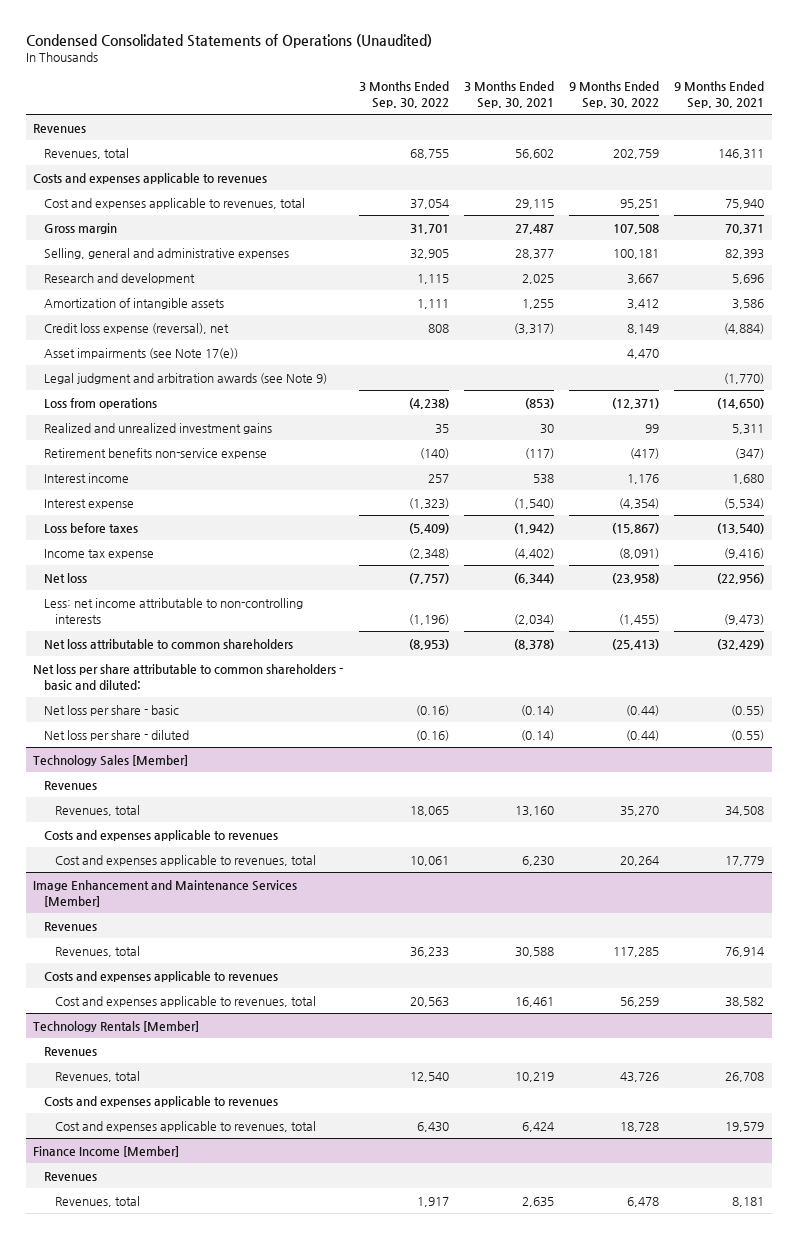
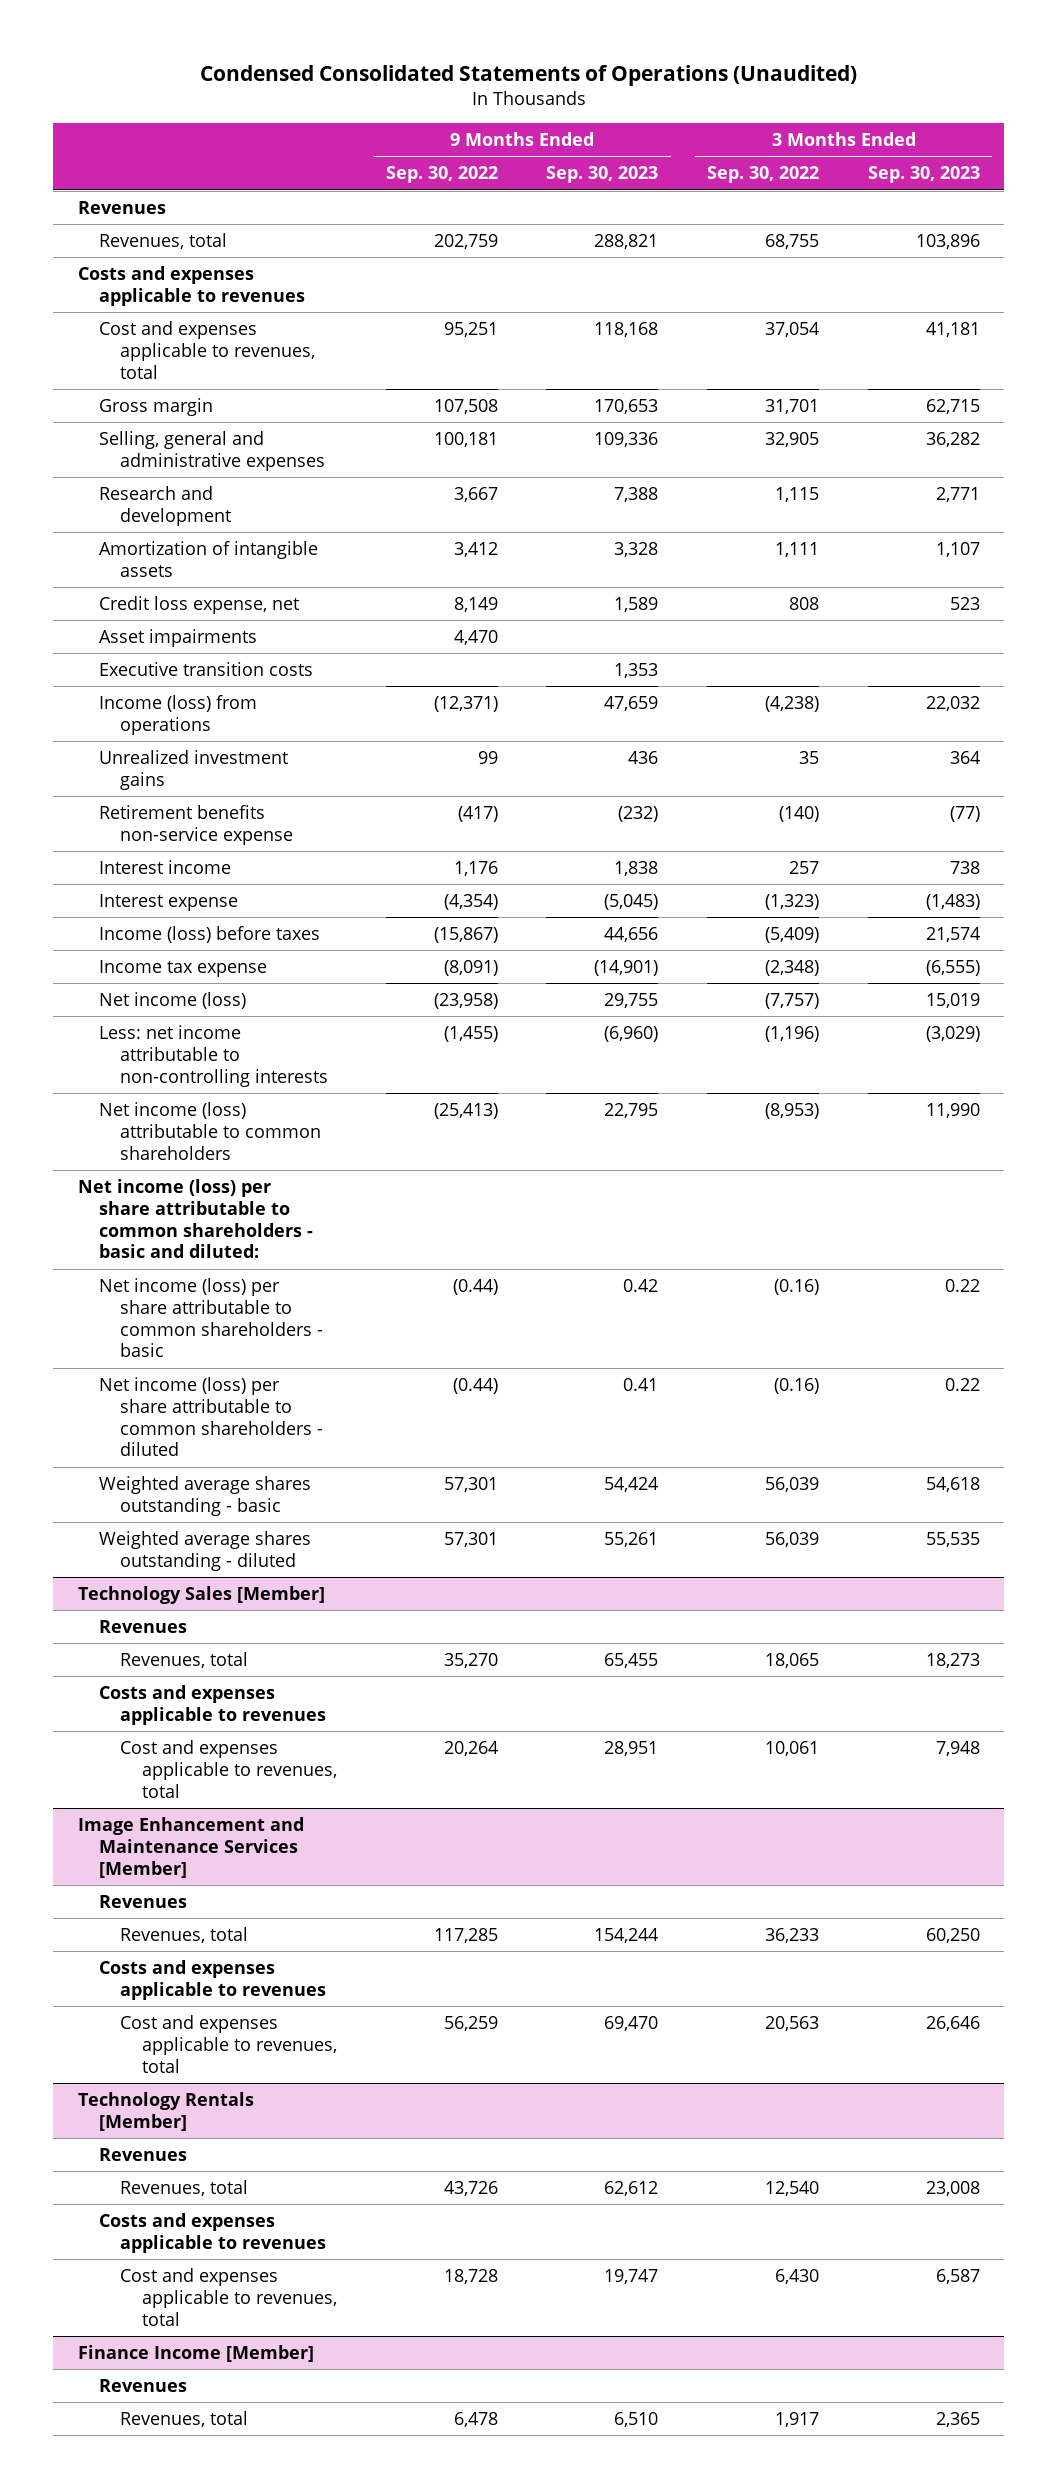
- | 3 Months Ended Sep. 30, 2022 | 3 Months Ended Sep. 30, 2021 | 9 Months Ended Sep. 30, 2022 | 9 Months Ended Sep. 30, 2021
+ | 9 Months Ended Sep. 30, 2022 | 9 Months Ended Sep. 30, 2023 | 3 Months Ended Sep. 30, 2022 | 3 Months Ended Sep. 30, 2023
- Credit loss expense (reversal), net | 808 | (3,317) | 8,149 | (4,884)
- Asset impairments (see Note 17(e)) | | | 4,470 |
- Legal judgment and arbitration awards (see Note 9) | | | | (1,770)
- Loss from operations | (4,238) | (853) | (12,371) | (14,650)
- Realized and unrealized investment gains | 35 | 30 | 99 | 5,311
+ Credit loss expense, net | 8,149 | 1,589 | 808 | 523
+ Asset impairments | 4,470 | | |
+ Executive transition costs | | 1,353 | |
+ Income (loss) from operations | (12,371) | 47,659 | (4,238) | 22,032
+ Unrealized investment gains | 99 | 436 | 35 | 364
- Loss before taxes | (5,409) | (1,942) | (15,867) | (13,540)
+ Income (loss) before taxes | (15,867) | 44,656 | (5,409) | 21,574
- Net loss | (7,757) | (6,344) | (23,958) | (22,956)
+ Net income (loss) | (23,958) | 29,755 | (7,757) | 15,019
- Net loss attributable to common shareholders | (8,953) | (8,378) | (25,413) | (32,429)
- Net loss per share attributable to common shareholders - basic and diluted:
- Net loss per share - basic | (0.16) | (0.14) | (0.44) | (0.55)
- Net loss per share - diluted | (0.16) | (0.14) | (0.44) | (0.55)
+ Net income (loss) attributable to common shareholders | (25,413) | 22,795 | (8,953) | 11,990
+ Net income (loss) per share attributable to common shareholders - basic and diluted:
+ Net income (loss) per share attributable to common shareholders - basic | (0.44) | 0.42 | (0.16) | 0.22
+ Net income (loss) per share attributable to common shareholders - diluted | (0.44) | 0.41 | (0.16) | 0.22
+ Weighted average shares outstanding - basic | 57,301 | 54,424 | 56,039 | 54,618
+ Weighted average shares outstanding - diluted | 57,301 | 55,261 | 56,039 | 55,535

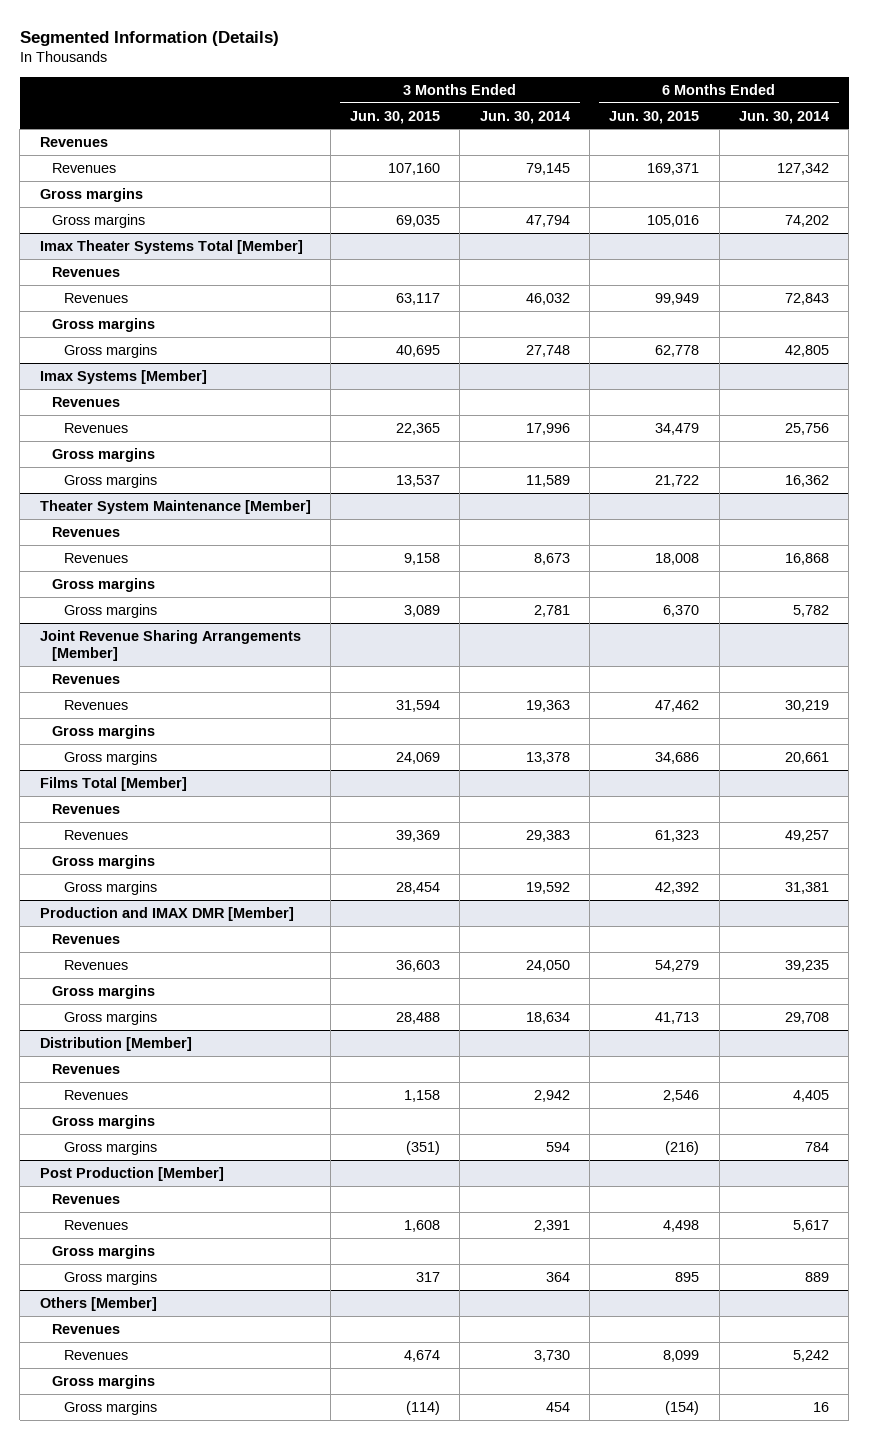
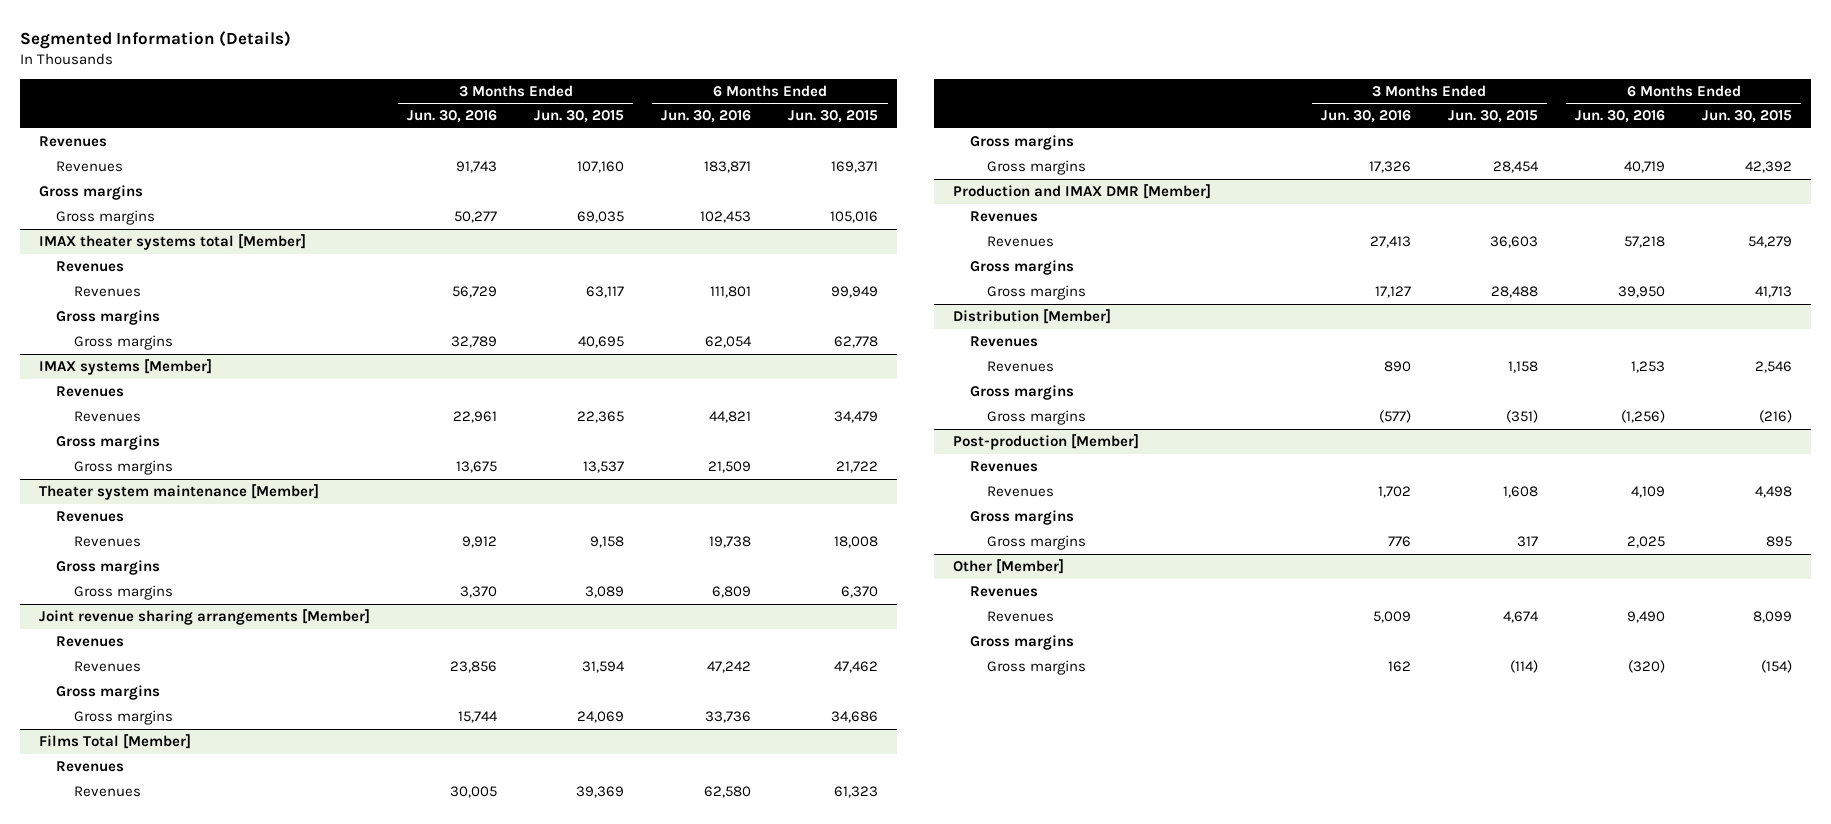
- | 3 Months Ended Jun. 30, 2015 | 3 Months Ended Jun. 30, 2014 | 6 Months Ended Jun. 30, 2015 | 6 Months Ended Jun. 30, 2014
+ | 3 Months Ended Jun. 30, 2016 | 3 Months Ended Jun. 30, 2015 | 6 Months Ended Jun. 30, 2016 | 6 Months Ended Jun. 30, 2015
- Imax Theater Systems Total [Member]
+ IMAX theater systems total [Member]
- Imax Systems [Member]
+ IMAX systems [Member]
- Theater System Maintenance [Member]
+ Theater system maintenance [Member]
- Joint Revenue Sharing Arrangements [Member]
+ Joint revenue sharing arrangements [Member]
- Post Production [Member]
+ Post-production [Member]
- Others [Member]
+ Other [Member]

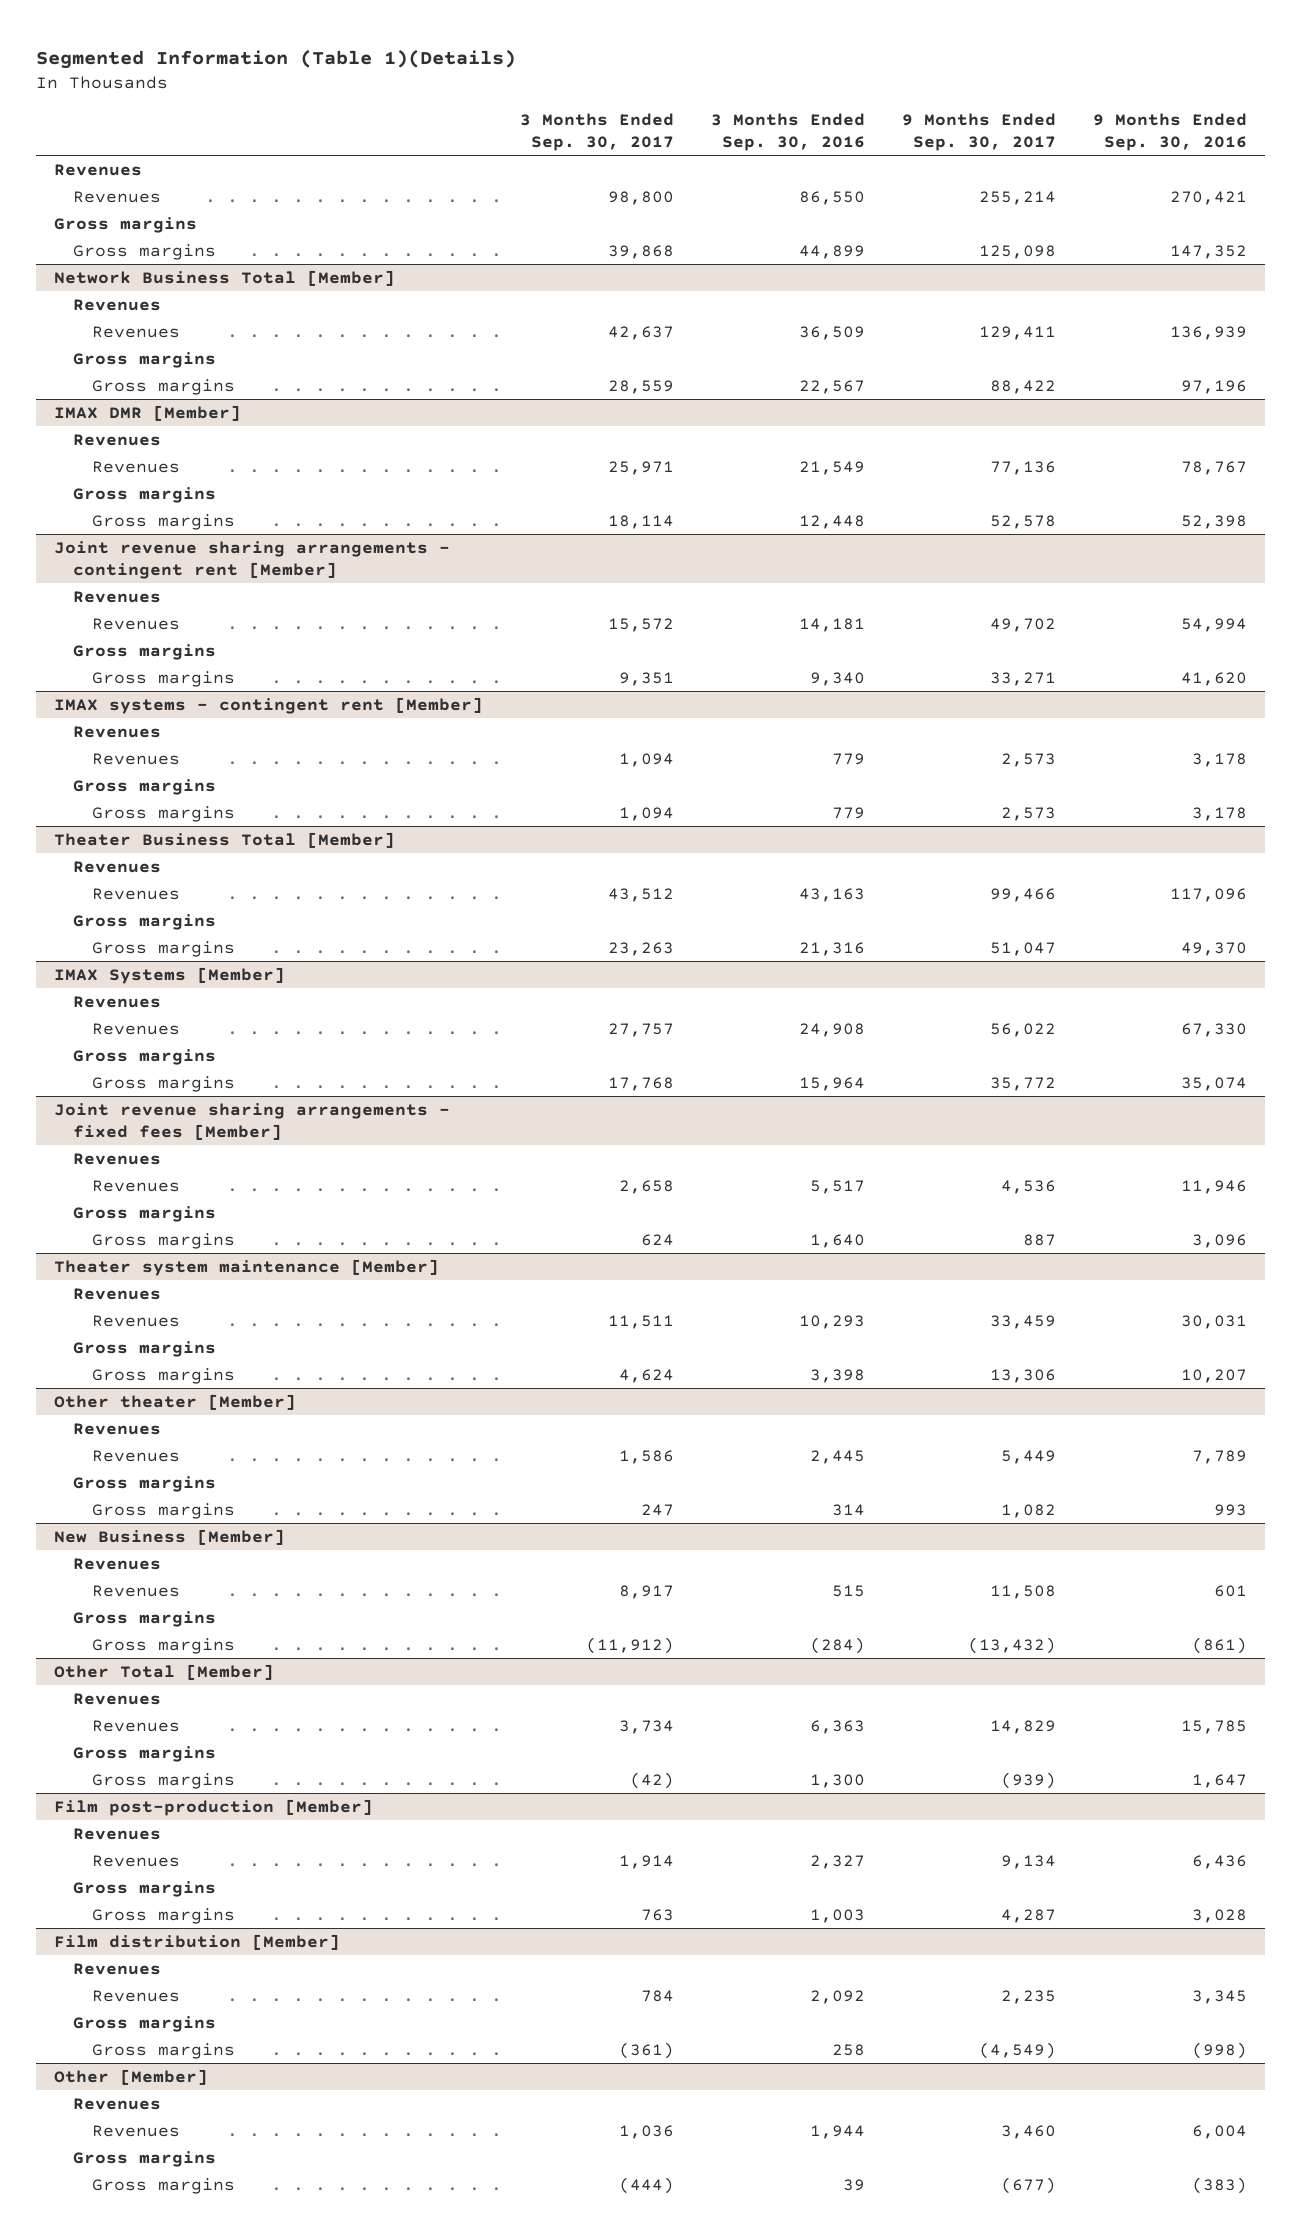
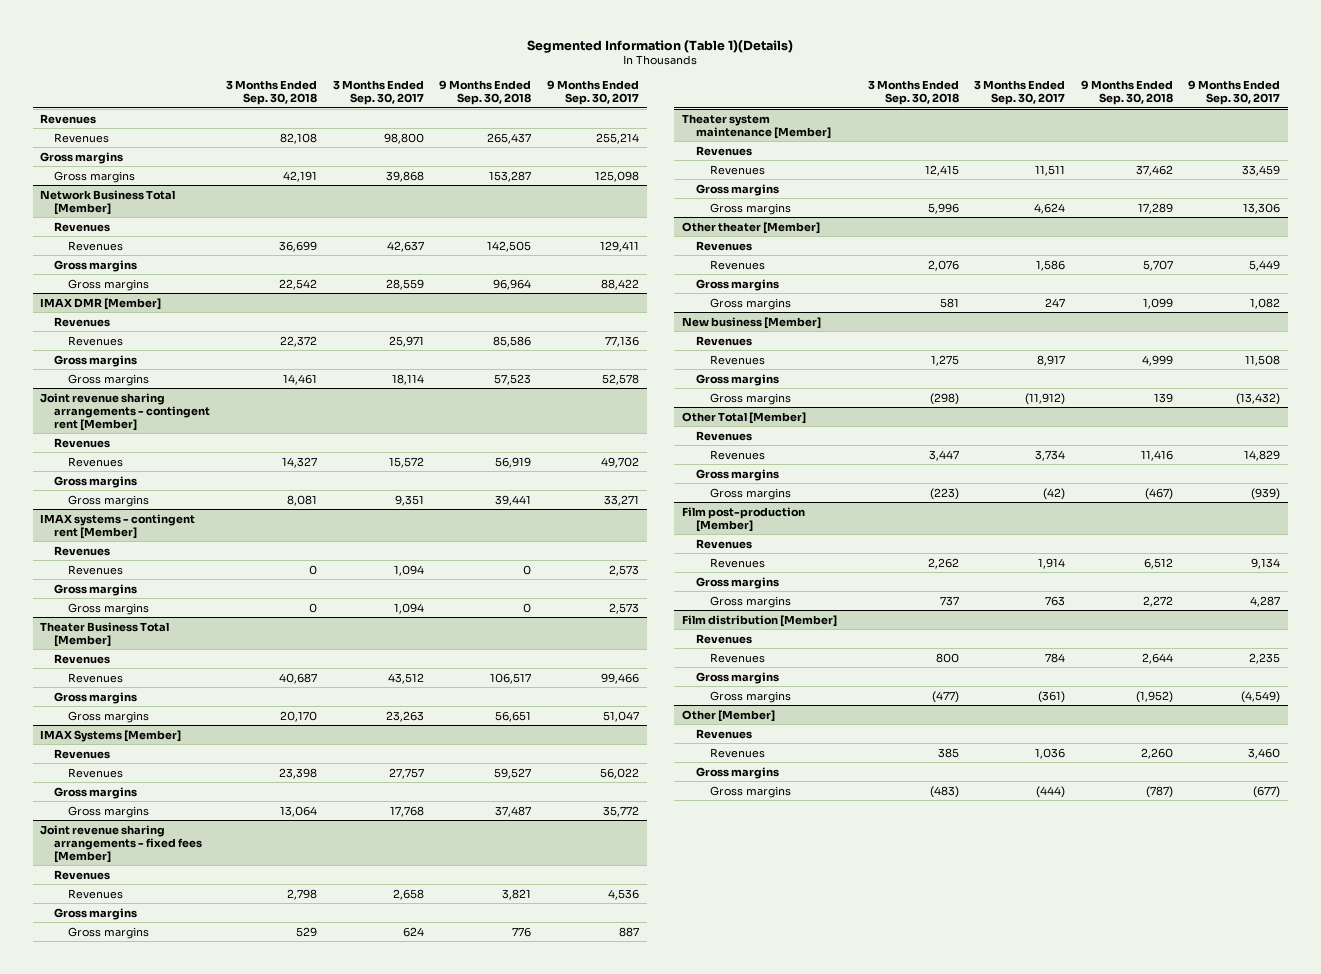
- | 3 Months Ended Sep. 30, 2017 | 3 Months Ended Sep. 30, 2016 | 9 Months Ended Sep. 30, 2017 | 9 Months Ended Sep. 30, 2016
+ | 3 Months Ended Sep. 30, 2018 | 3 Months Ended Sep. 30, 2017 | 9 Months Ended Sep. 30, 2018 | 9 Months Ended Sep. 30, 2017
- New Business [Member]
+ New business [Member]

